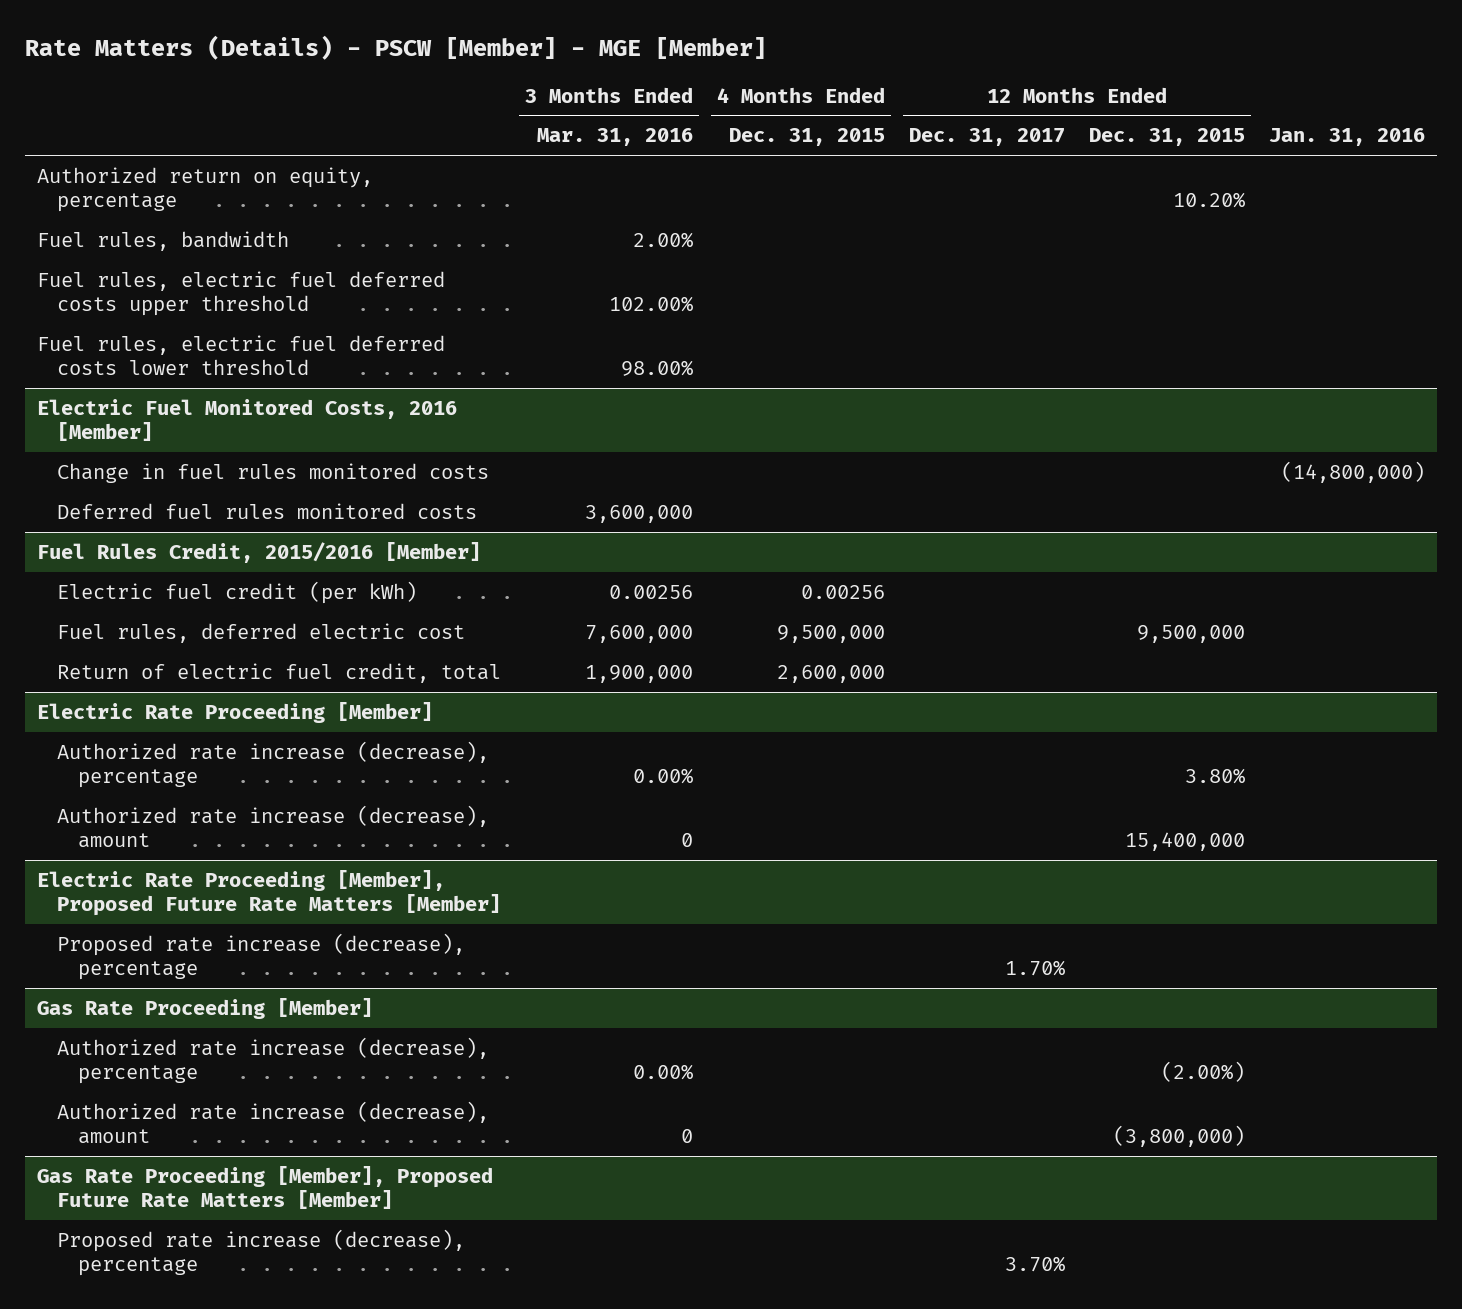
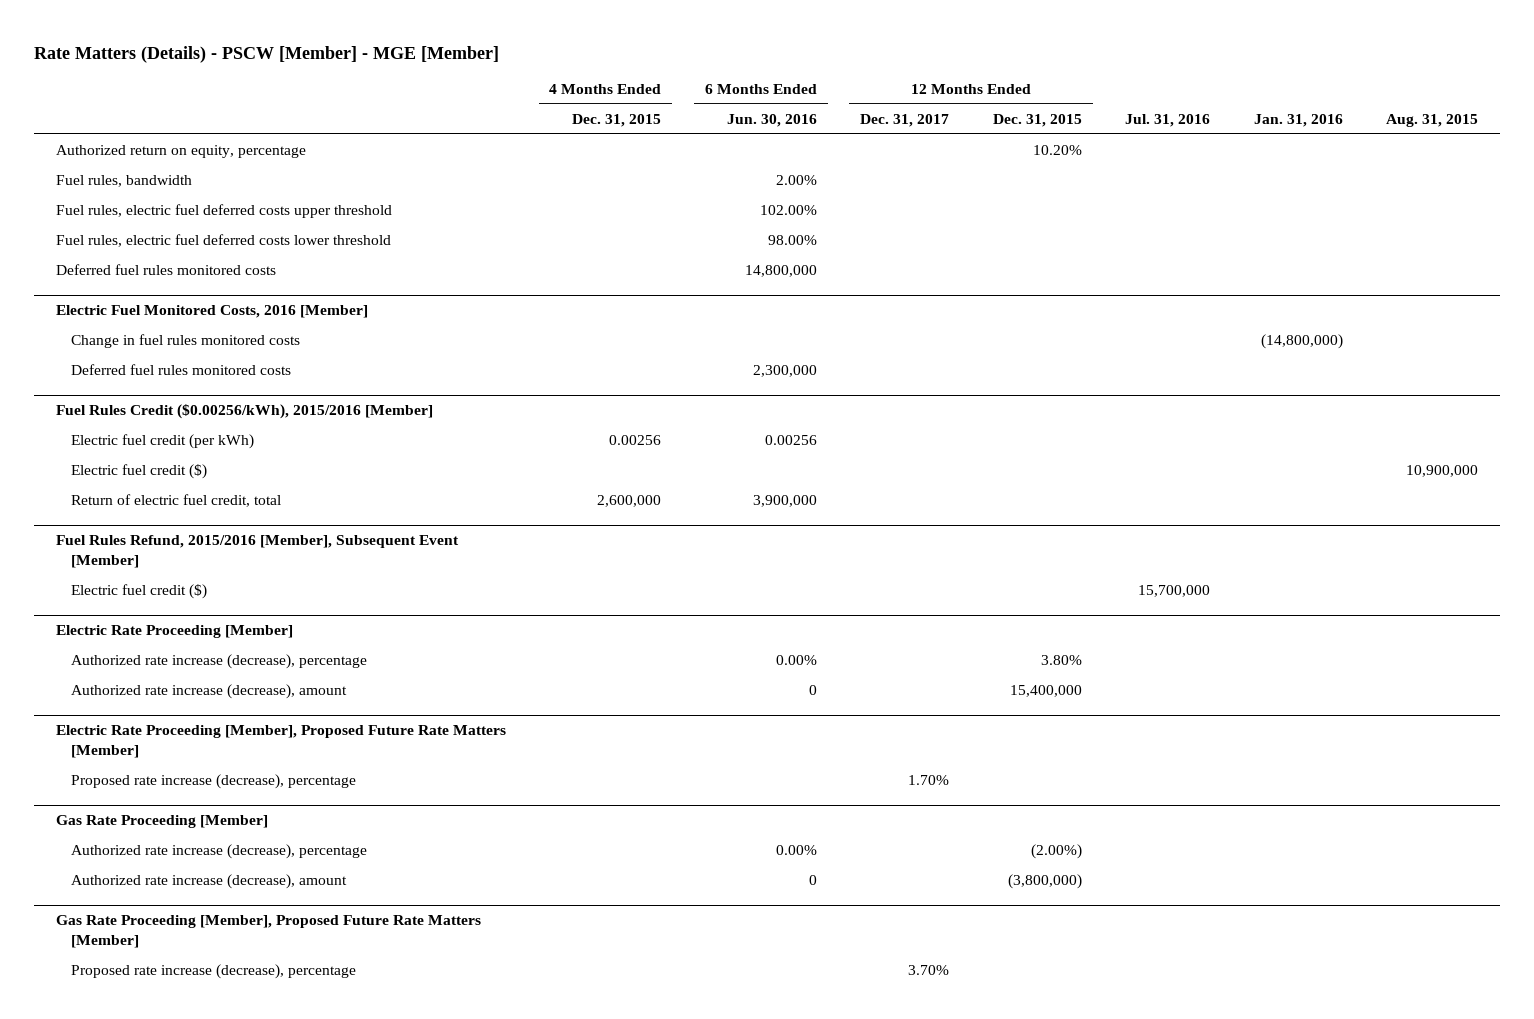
- | 3 Months Ended Mar. 31, 2016 | 4 Months Ended Dec. 31, 2015 | 12 Months Ended Dec. 31, 2017 | 12 Months Ended Dec. 31, 2015 | Jan. 31, 2016
+ | 4 Months Ended Dec. 31, 2015 | 6 Months Ended Jun. 30, 2016 | 12 Months Ended Dec. 31, 2017 | 12 Months Ended Dec. 31, 2015 | Jul. 31, 2016 | Jan. 31, 2016 | Aug. 31, 2015
+ Deferred fuel rules monitored costs | | 14,800,000 | | | | |
- Fuel Rules Credit, 2015/2016 [Member]
+ Fuel Rules Credit ($0.00256/kWh), 2015/2016 [Member]
- Fuel rules, deferred electric cost | 7,600,000 | 9,500,000 | | 9,500,000 |
+ Electric fuel credit ($) | | | | | | | 10,900,000
+ Fuel Rules Refund, 2015/2016 [Member], Subsequent Event [Member]
+ Electric fuel credit ($) | | | | | 15,700,000 | |

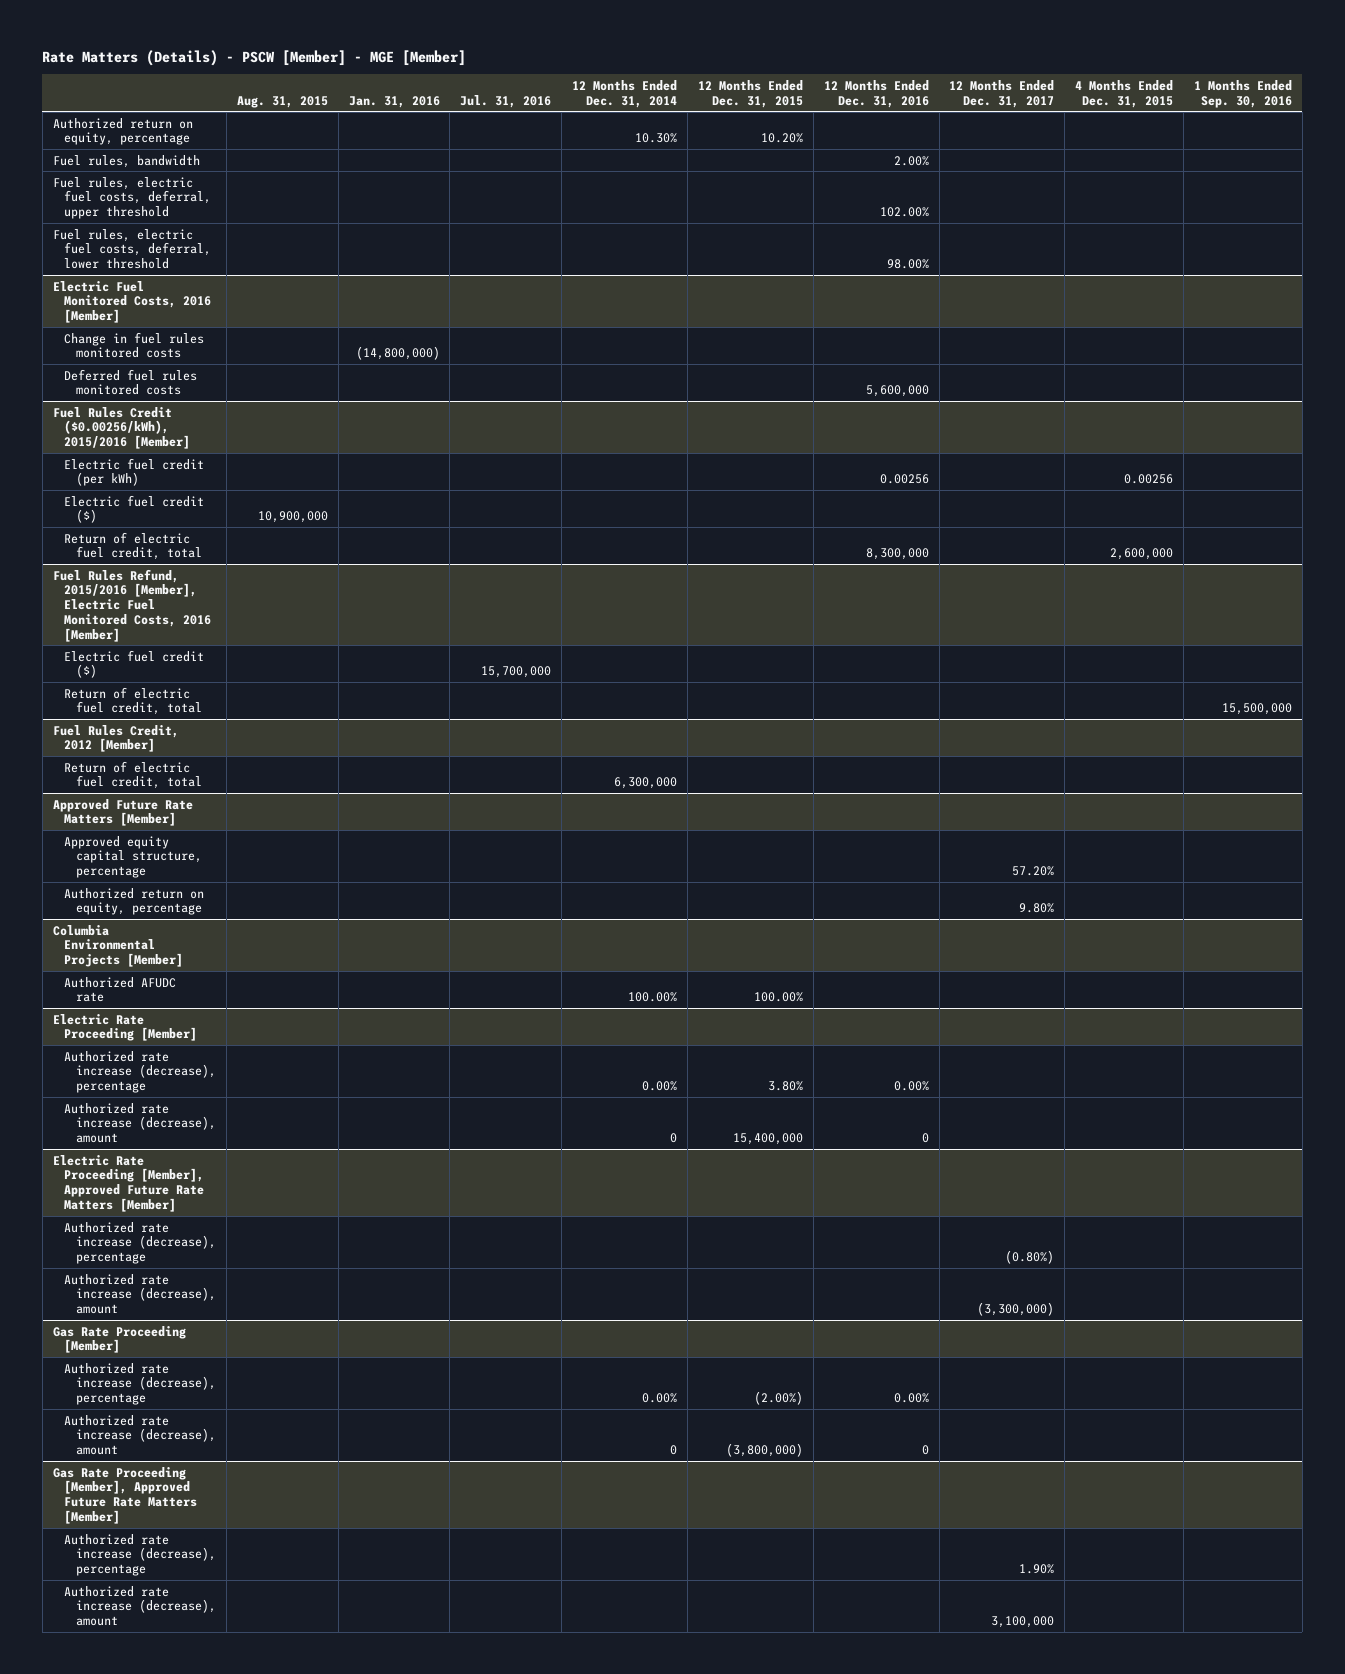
- | 4 Months Ended Dec. 31, 2015 | 6 Months Ended Jun. 30, 2016 | 12 Months Ended Dec. 31, 2017 | 12 Months Ended Dec. 31, 2015 | Jul. 31, 2016 | Jan. 31, 2016 | Aug. 31, 2015
+ | Aug. 31, 2015 | Jan. 31, 2016 | Jul. 31, 2016 | 12 Months Ended Dec. 31, 2014 | 12 Months Ended Dec. 31, 2015 | 12 Months Ended Dec. 31, 2016 | 12 Months Ended Dec. 31, 2017 | 4 Months Ended Dec. 31, 2015 | 1 Months Ended Sep. 30, 2016
- Fuel rules, electric fuel deferred costs upper threshold | | 102.00% | | | | |
- Fuel rules, electric fuel deferred costs lower threshold | | 98.00% | | | | |
- Deferred fuel rules monitored costs | | 14,800,000 | | | | |
+ Fuel rules, electric fuel costs, deferral, upper threshold | | | | | | 102.00% | | |
+ Fuel rules, electric fuel costs, deferral, lower threshold | | | | | | 98.00% | | |
- Fuel Rules Refund, 2015/2016 [Member], Subsequent Event [Member]
+ Fuel Rules Refund, 2015/2016 [Member], Electric Fuel Monitored Costs, 2016 [Member]
+ Return of electric fuel credit, total | | | | | | | | | 15,500,000
+ Fuel Rules Credit, 2012 [Member]
+ Return of electric fuel credit, total | | | | 6,300,000 | | | | |
+ Approved Future Rate Matters [Member]
+ Approved equity capital structure, percentage | | | | | | | 57.20% | |
+ Authorized return on equity, percentage | | | | | | | 9.80% | |
+ Columbia Environmental Projects [Member]
+ Authorized AFUDC rate | | | | 100.00% | 100.00% | | | |
- Electric Rate Proceeding [Member], Proposed Future Rate Matters [Member]
- Proposed rate increase (decrease), percentage | | | 1.70% | | | |
+ Electric Rate Proceeding [Member], Approved Future Rate Matters [Member]
+ Authorized rate increase (decrease), percentage | | | | | | | (0.80%) | |
+ Authorized rate increase (decrease), amount | | | | | | | (3,300,000) | |
- Gas Rate Proceeding [Member], Proposed Future Rate Matters [Member]
- Proposed rate increase (decrease), percentage | | | 3.70% | | | |
+ Gas Rate Proceeding [Member], Approved Future Rate Matters [Member]
+ Authorized rate increase (decrease), percentage | | | | | | | 1.90% | |
+ Authorized rate increase (decrease), amount | | | | | | | 3,100,000 | |

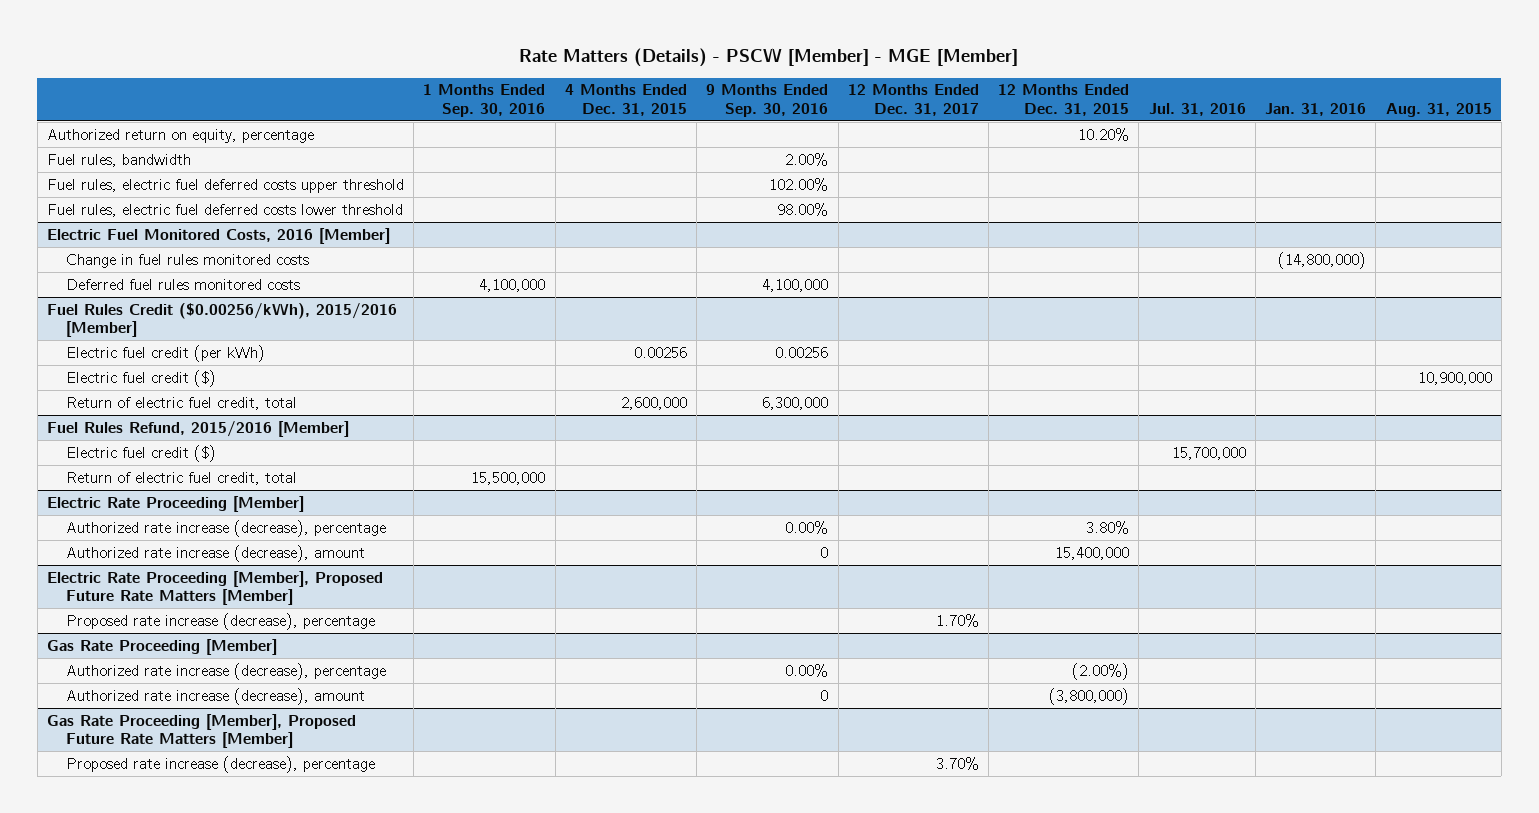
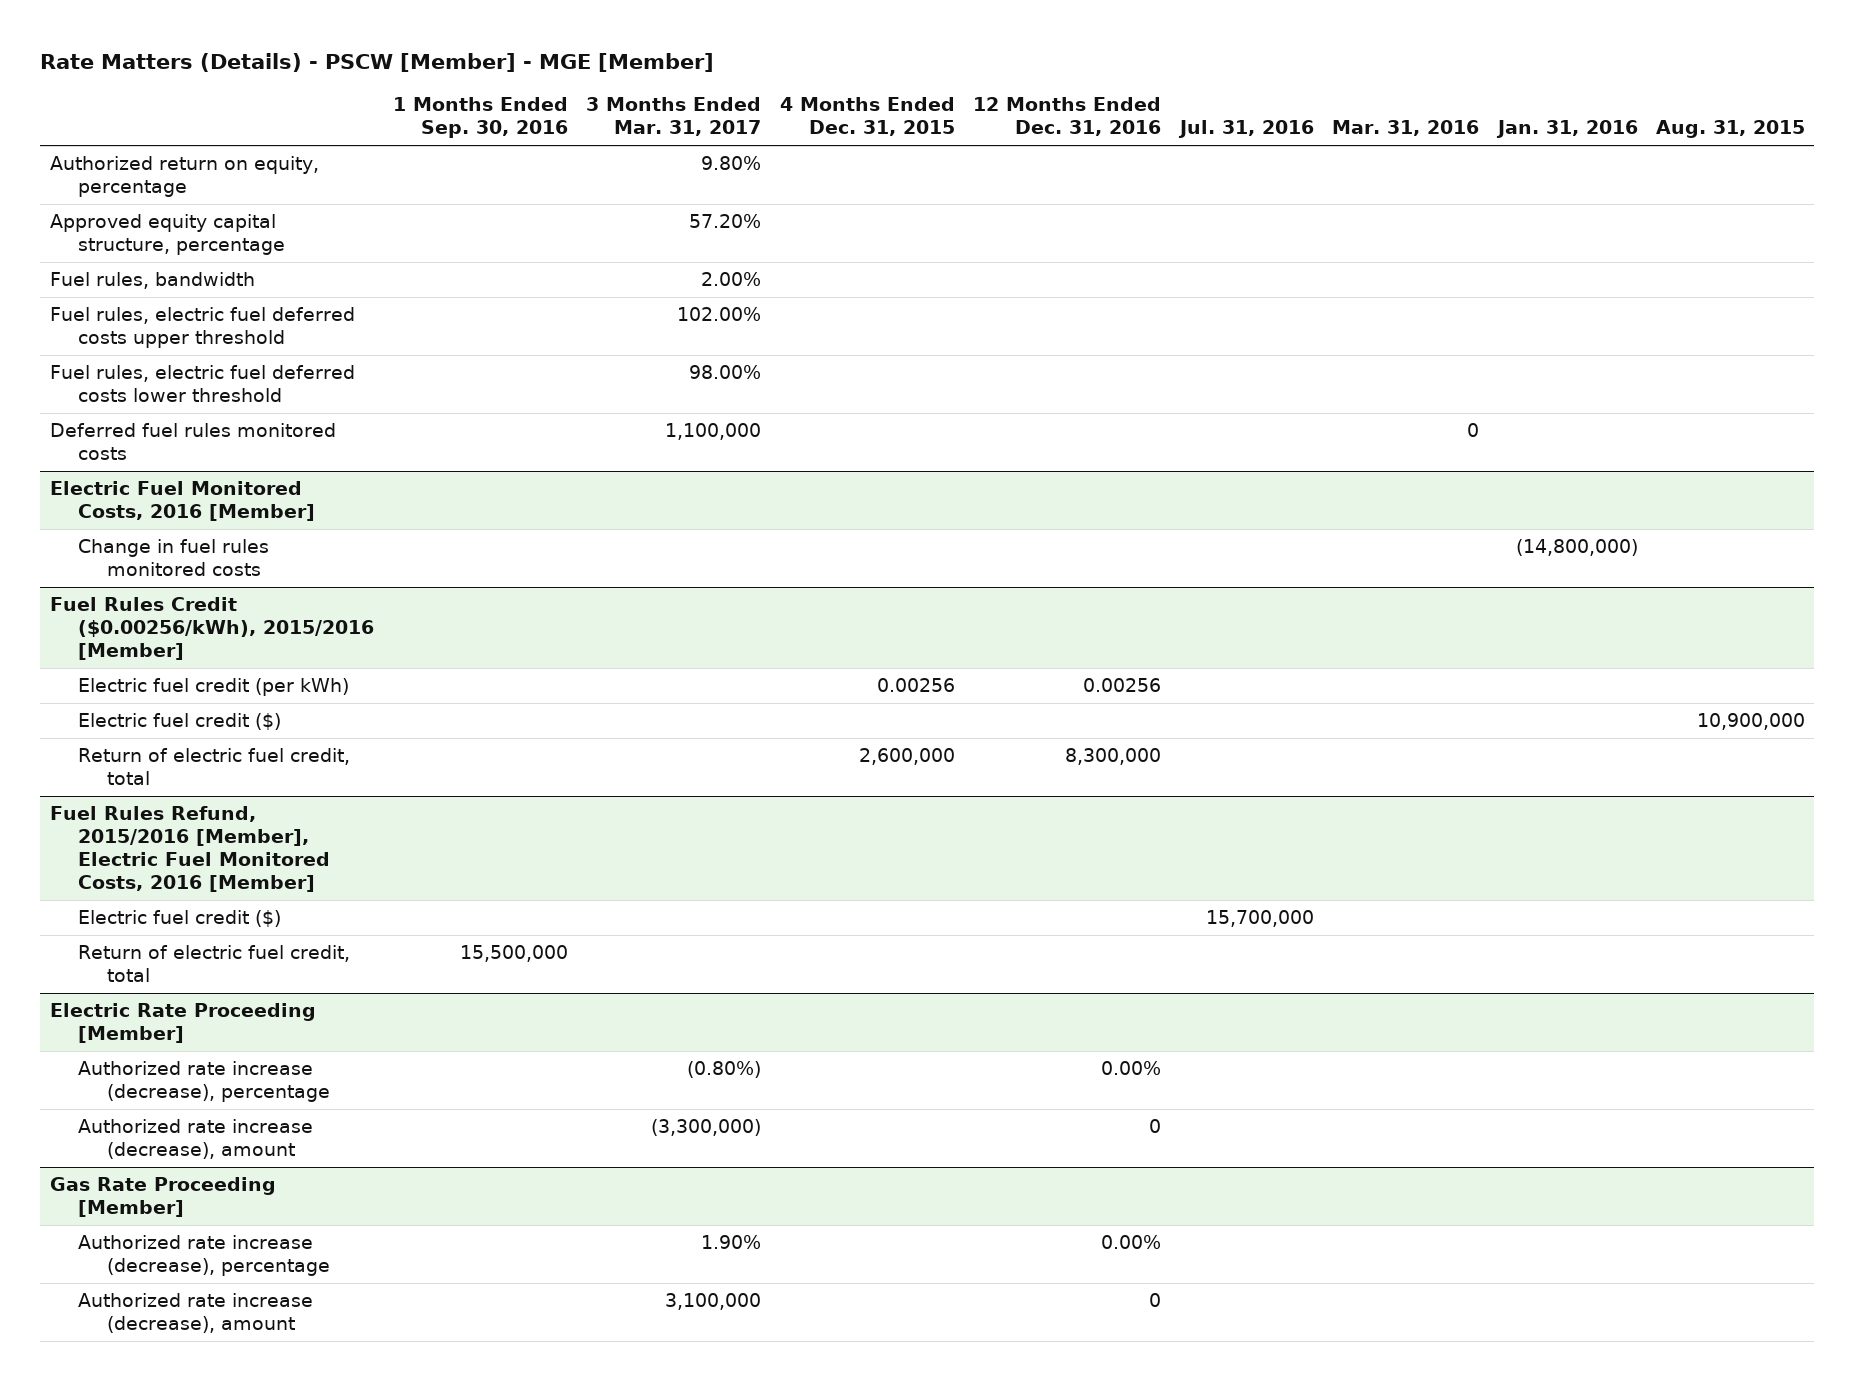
- | 1 Months Ended Sep. 30, 2016 | 4 Months Ended Dec. 31, 2015 | 9 Months Ended Sep. 30, 2016 | 12 Months Ended Dec. 31, 2017 | 12 Months Ended Dec. 31, 2015 | Jul. 31, 2016 | Jan. 31, 2016 | Aug. 31, 2015
+ | 1 Months Ended Sep. 30, 2016 | 3 Months Ended Mar. 31, 2017 | 4 Months Ended Dec. 31, 2015 | 12 Months Ended Dec. 31, 2016 | Jul. 31, 2016 | Mar. 31, 2016 | Jan. 31, 2016 | Aug. 31, 2015
+ Approved equity capital structure, percentage | | 57.20% | | | | | |
+ Deferred fuel rules monitored costs | | 1,100,000 | | | | 0 | |
@ Electric Fuel Monitored Costs, 2016 [Member]
- Deferred fuel rules monitored costs | 4,100,000 | | 4,100,000 | | | | |
- Fuel Rules Refund, 2015/2016 [Member]
+ Fuel Rules Refund, 2015/2016 [Member], Electric Fuel Monitored Costs, 2016 [Member]
- Electric Rate Proceeding [Member], Proposed Future Rate Matters [Member]
- Proposed rate increase (decrease), percentage | | | | 1.70% | | | |
- Gas Rate Proceeding [Member], Proposed Future Rate Matters [Member]
- Proposed rate increase (decrease), percentage | | | | 3.70% | | | |

